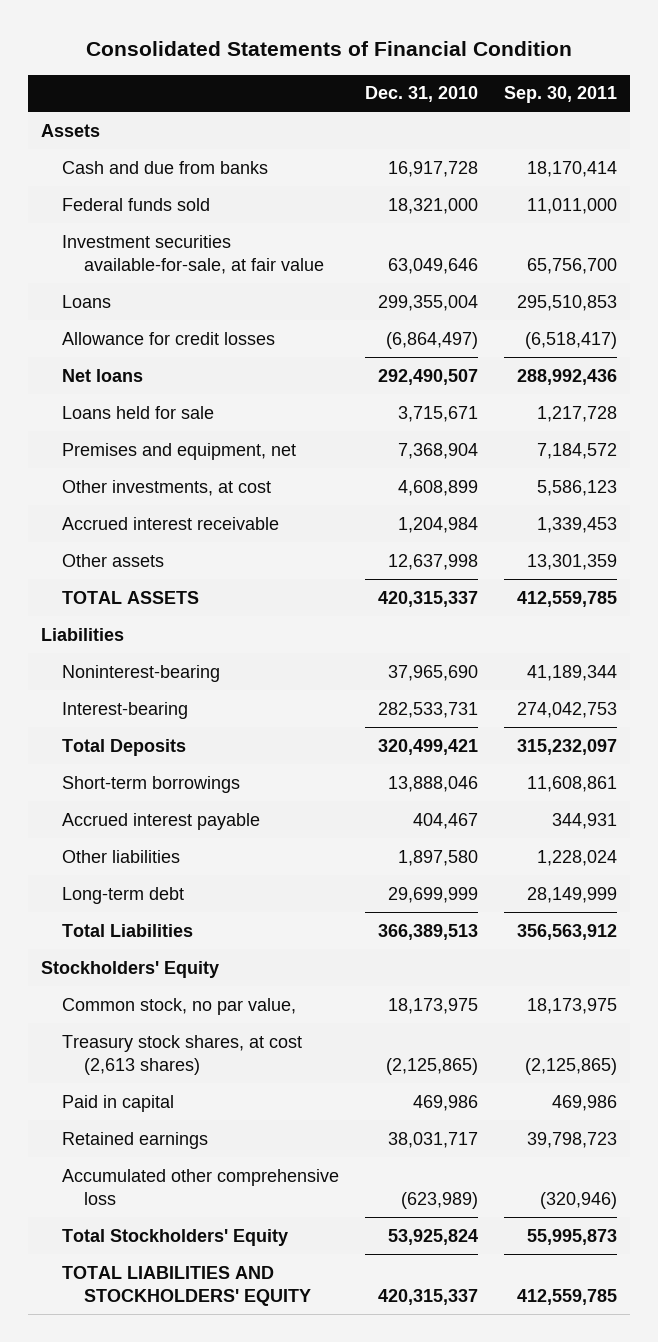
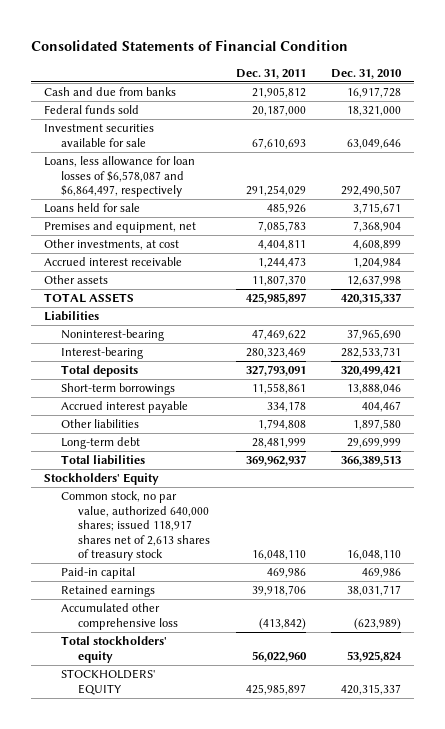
- | Dec. 31, 2010 | Sep. 30, 2011
+ | Dec. 31, 2011 | Dec. 31, 2010
- Assets
- Investment securities available-for-sale, at fair value | 63,049,646 | 65,756,700
- Loans | 299,355,004 | 295,510,853
- Allowance for credit losses | (6,864,497) | (6,518,417)
- Net loans | 292,490,507 | 288,992,436
+ Investment securities available for sale | 67,610,693 | 63,049,646
+ Loans, less allowance for loan losses of $6,578,087 and $6,864,497, respectively | 291,254,029 | 292,490,507
- Total Deposits | 320,499,421 | 315,232,097
+ Total deposits | 327,793,091 | 320,499,421
- Total Liabilities | 366,389,513 | 356,563,912
+ Total liabilities | 369,962,937 | 366,389,513
- Common stock, no par value, | 18,173,975 | 18,173,975
- Treasury stock shares, at cost (2,613 shares) | (2,125,865) | (2,125,865)
- Paid in capital | 469,986 | 469,986
+ Common stock, no par value, authorized 640,000 shares; issued 118,917 shares net of 2,613 shares of treasury stock | 16,048,110 | 16,048,110
+ Paid-in capital | 469,986 | 469,986
- Total Stockholders' Equity | 53,925,824 | 55,995,873
- TOTAL LIABILITIES AND STOCKHOLDERS' EQUITY | 420,315,337 | 412,559,785
+ Total stockholders' equity | 56,022,960 | 53,925,824
+ STOCKHOLDERS' EQUITY | 425,985,897 | 420,315,337

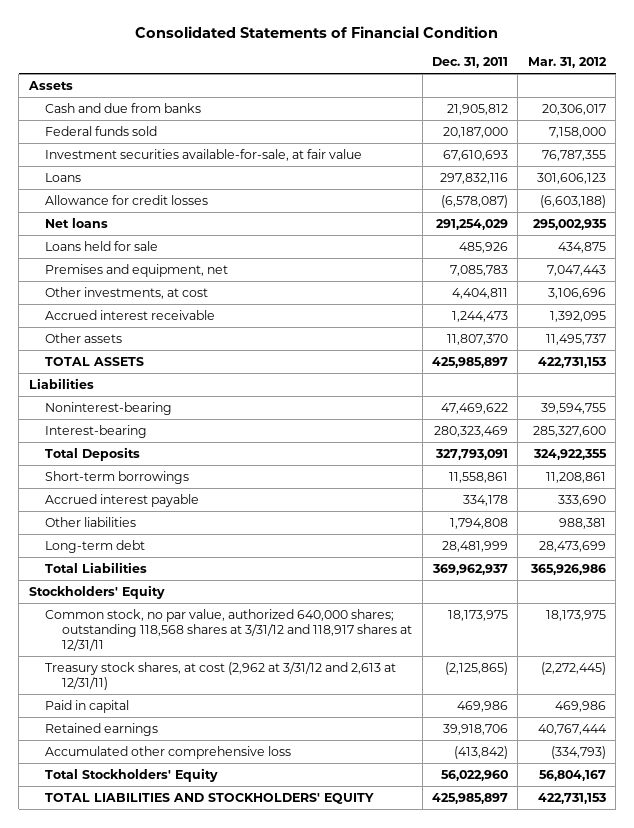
- | Dec. 31, 2011 | Dec. 31, 2010
+ | Dec. 31, 2011 | Mar. 31, 2012
+ Assets
- Investment securities available for sale | 67,610,693 | 63,049,646
- Loans, less allowance for loan losses of $6,578,087 and $6,864,497, respectively | 291,254,029 | 292,490,507
+ Investment securities available-for-sale, at fair value | 67,610,693 | 76,787,355
+ Loans | 297,832,116 | 301,606,123
+ Allowance for credit losses | (6,578,087) | (6,603,188)
+ Net loans | 291,254,029 | 295,002,935
- Total deposits | 327,793,091 | 320,499,421
+ Total Deposits | 327,793,091 | 324,922,355
- Total liabilities | 369,962,937 | 366,389,513
+ Total Liabilities | 369,962,937 | 365,926,986
- Common stock, no par value, authorized 640,000 shares; issued 118,917 shares net of 2,613 shares of treasury stock | 16,048,110 | 16,048,110
- Paid-in capital | 469,986 | 469,986
+ Common stock, no par value, authorized 640,000 shares; outstanding 118,568 shares at 3/31/12 and 118,917 shares at 12/31/11 | 18,173,975 | 18,173,975
+ Treasury stock shares, at cost (2,962 at 3/31/12 and 2,613 at 12/31/11) | (2,125,865) | (2,272,445)
+ Paid in capital | 469,986 | 469,986
- Total stockholders' equity | 56,022,960 | 53,925,824
- STOCKHOLDERS' EQUITY | 425,985,897 | 420,315,337
+ Total Stockholders' Equity | 56,022,960 | 56,804,167
+ TOTAL LIABILITIES AND STOCKHOLDERS' EQUITY | 425,985,897 | 422,731,153

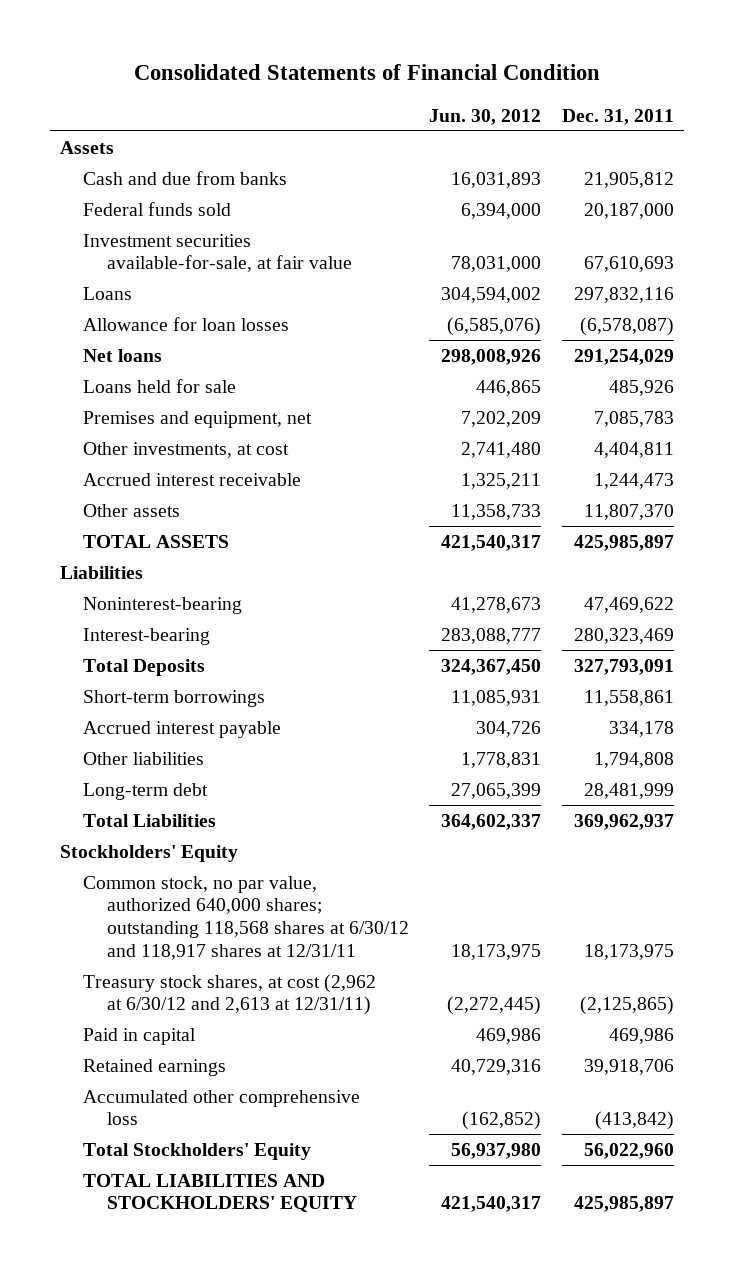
- | Dec. 31, 2011 | Mar. 31, 2012
+ | Jun. 30, 2012 | Dec. 31, 2011
- Allowance for credit losses | (6,578,087) | (6,603,188)
+ Allowance for loan losses | (6,585,076) | (6,578,087)
- Common stock, no par value, authorized 640,000 shares; outstanding 118,568 shares at 3/31/12 and 118,917 shares at 12/31/11 | 18,173,975 | 18,173,975
- Treasury stock shares, at cost (2,962 at 3/31/12 and 2,613 at 12/31/11) | (2,125,865) | (2,272,445)
+ Common stock, no par value, authorized 640,000 shares; outstanding 118,568 shares at 6/30/12 and 118,917 shares at 12/31/11 | 18,173,975 | 18,173,975
+ Treasury stock shares, at cost (2,962 at 6/30/12 and 2,613 at 12/31/11) | (2,272,445) | (2,125,865)

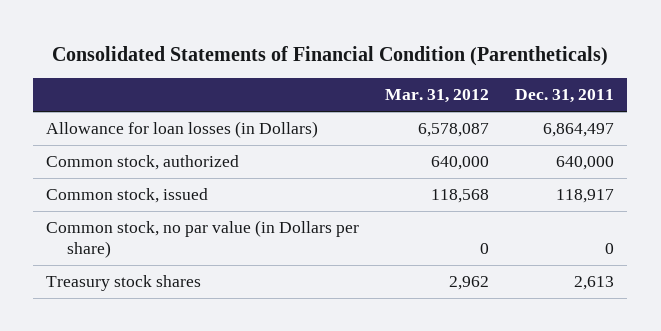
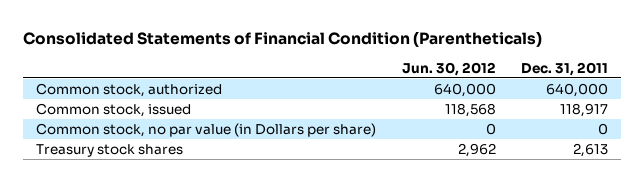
- | Mar. 31, 2012 | Dec. 31, 2011
+ | Jun. 30, 2012 | Dec. 31, 2011
- Allowance for loan losses (in Dollars) | 6,578,087 | 6,864,497

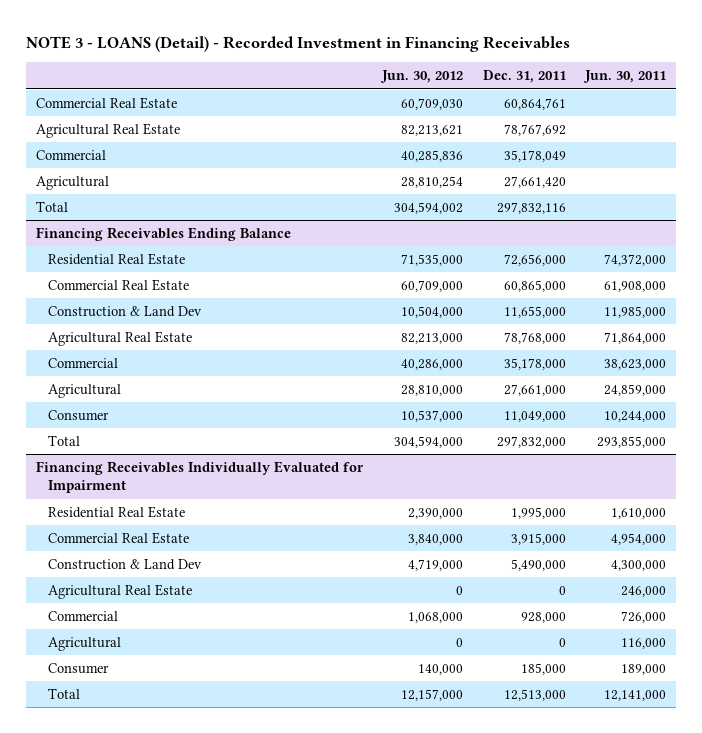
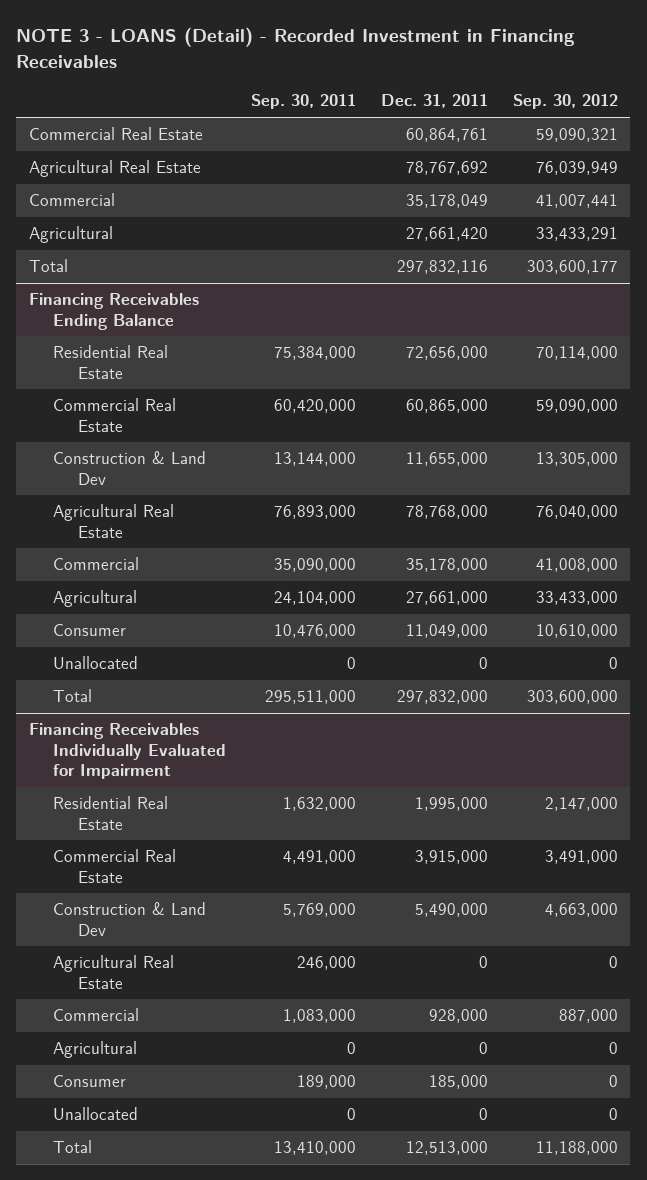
- | Jun. 30, 2012 | Dec. 31, 2011 | Jun. 30, 2011
+ | Sep. 30, 2011 | Dec. 31, 2011 | Sep. 30, 2012
@ Financing Receivables Ending Balance
+ Unallocated | 0 | 0 | 0
@ Financing Receivables Individually Evaluated for Impairment
+ Unallocated | 0 | 0 | 0

